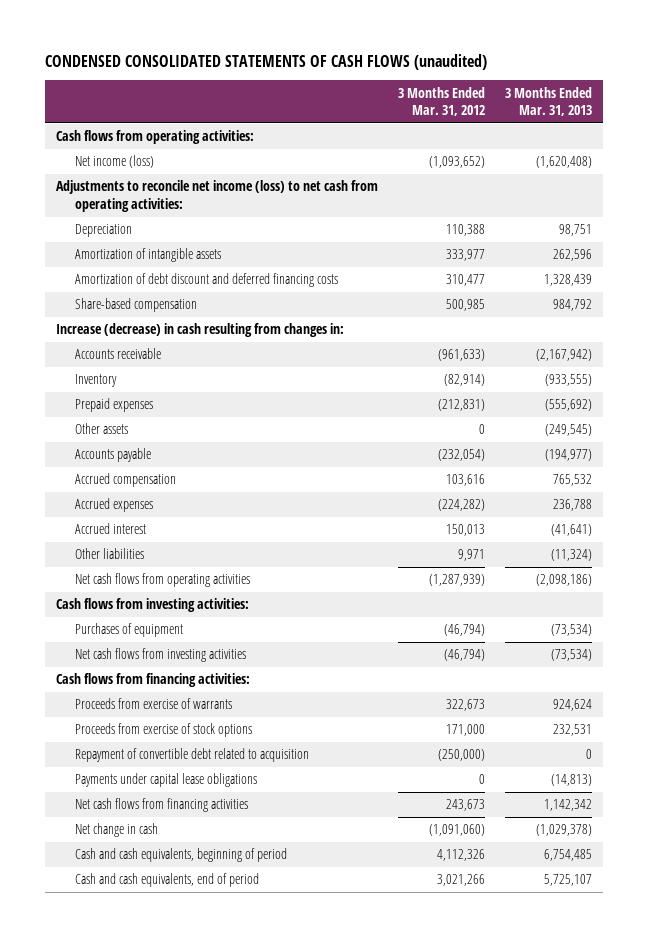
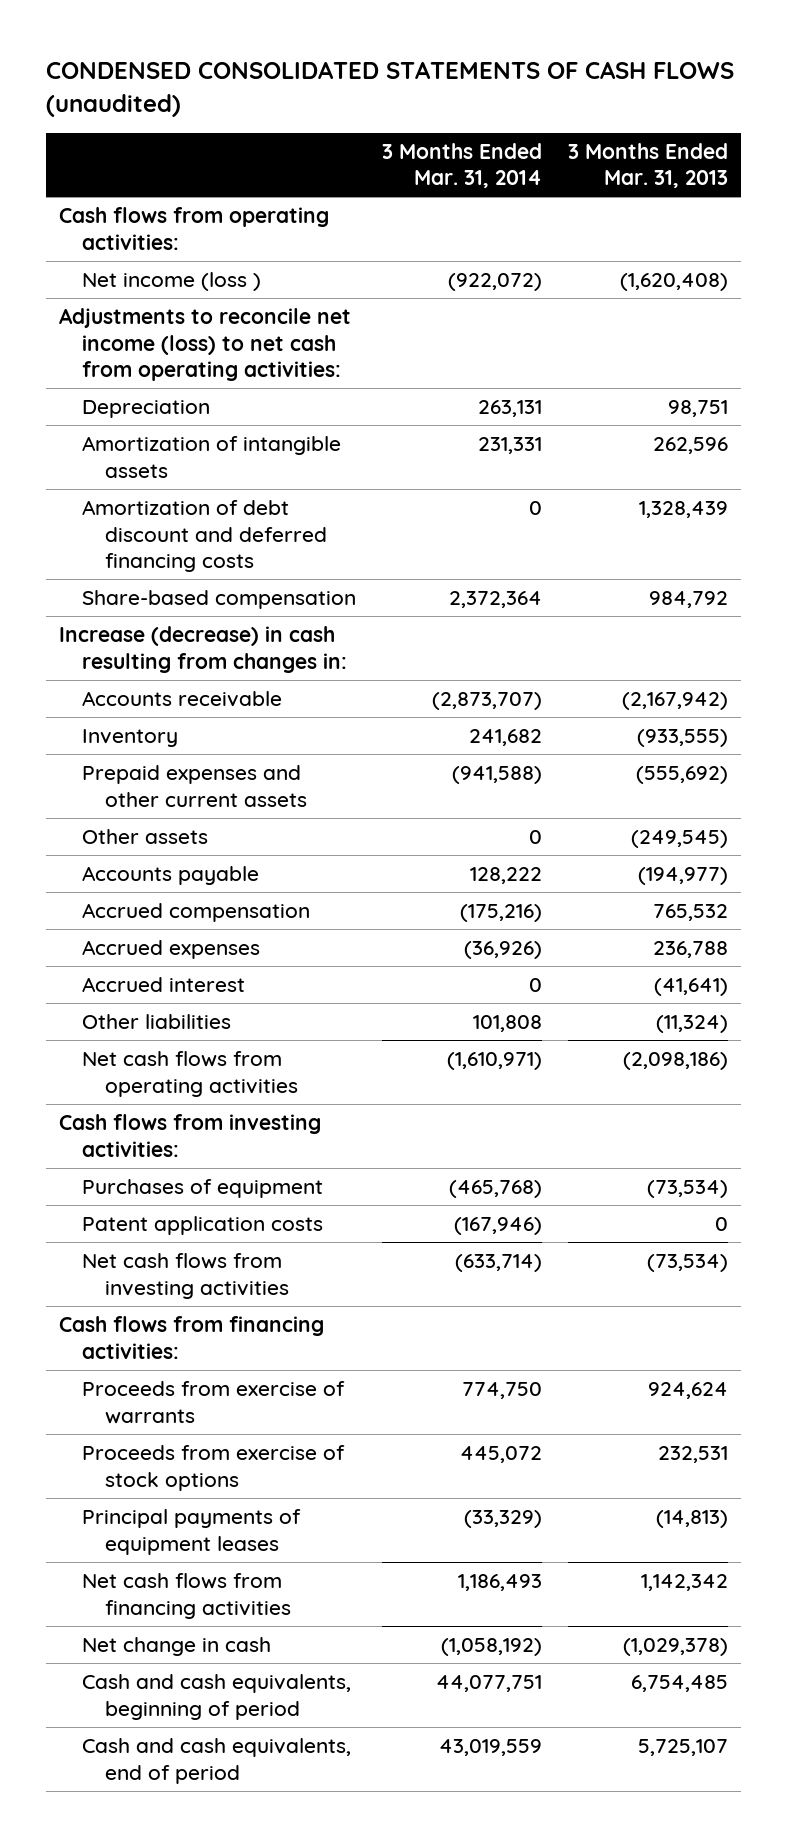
- | 3 Months Ended Mar. 31, 2012 | 3 Months Ended Mar. 31, 2013
+ | 3 Months Ended Mar. 31, 2014 | 3 Months Ended Mar. 31, 2013
- Net income (loss) | (1,093,652) | (1,620,408)
+ Net income (loss ) | (922,072) | (1,620,408)
- Prepaid expenses | (212,831) | (555,692)
+ Prepaid expenses and other current assets | (941,588) | (555,692)
+ Patent application costs | (167,946) | 0
- Repayment of convertible debt related to acquisition | (250,000) | 0
- Payments under capital lease obligations | 0 | (14,813)
+ Principal payments of equipment leases | (33,329) | (14,813)

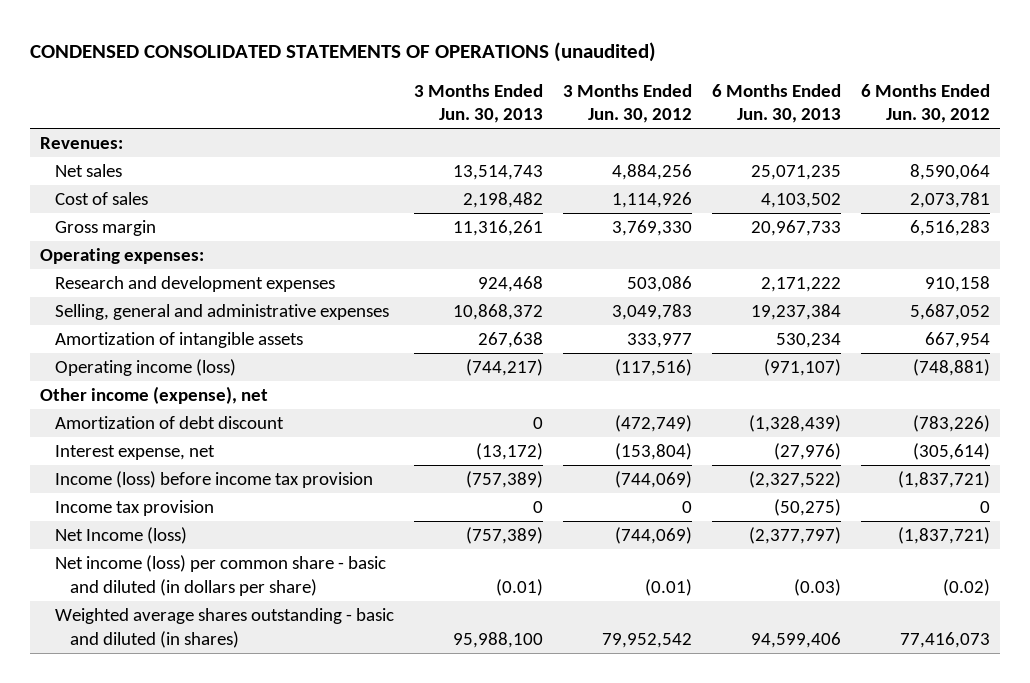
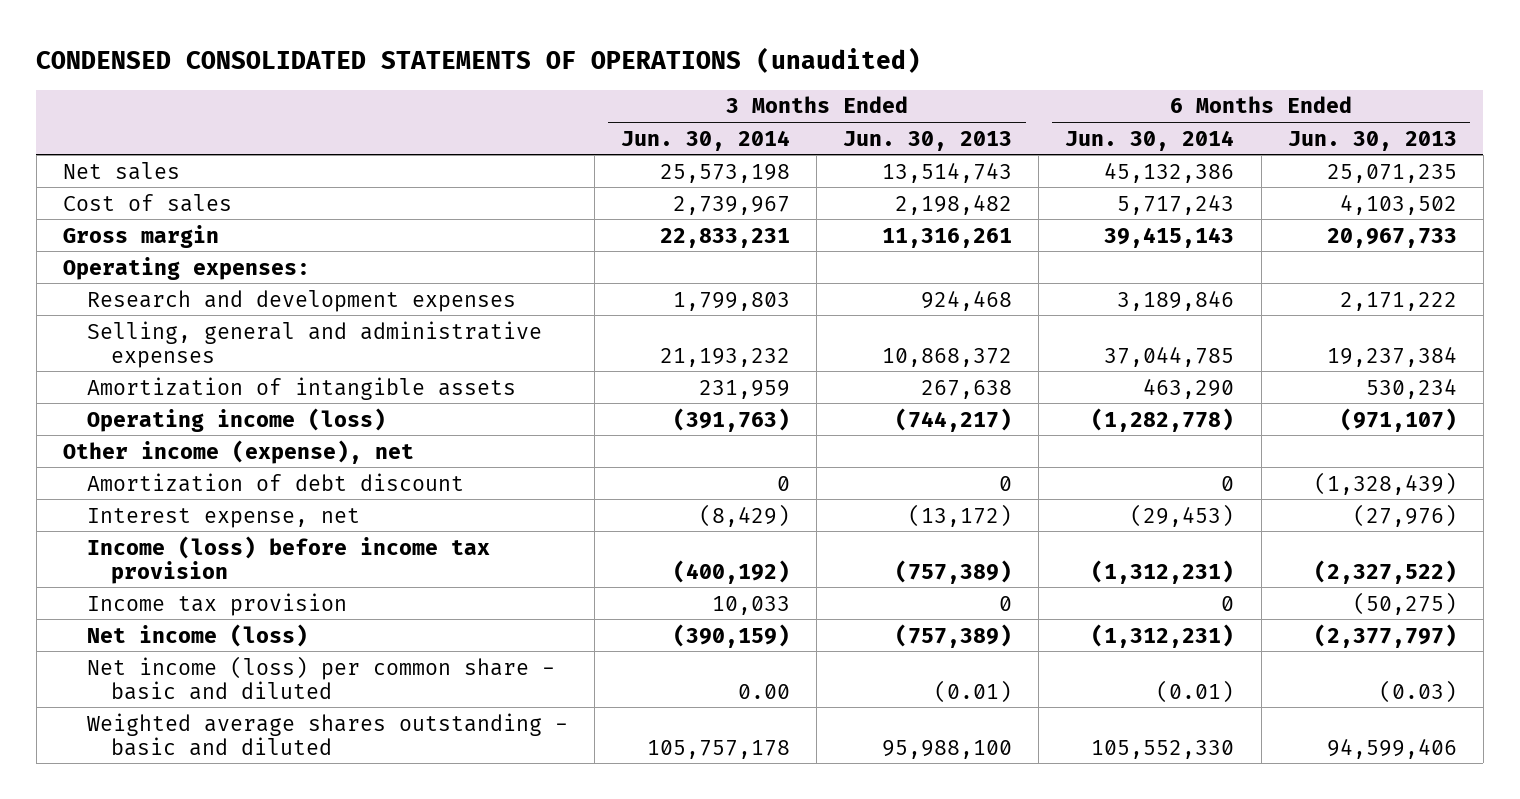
- | 3 Months Ended Jun. 30, 2013 | 3 Months Ended Jun. 30, 2012 | 6 Months Ended Jun. 30, 2013 | 6 Months Ended Jun. 30, 2012
+ | 3 Months Ended Jun. 30, 2014 | 3 Months Ended Jun. 30, 2013 | 6 Months Ended Jun. 30, 2014 | 6 Months Ended Jun. 30, 2013
- Revenues:
- Net Income (loss) | (757,389) | (744,069) | (2,377,797) | (1,837,721)
- Net income (loss) per common share - basic and diluted (in dollars per share) | (0.01) | (0.01) | (0.03) | (0.02)
- Weighted average shares outstanding - basic and diluted (in shares) | 95,988,100 | 79,952,542 | 94,599,406 | 77,416,073
+ Net income (loss) | (390,159) | (757,389) | (1,312,231) | (2,377,797)
+ Net income (loss) per common share - basic and diluted | 0.00 | (0.01) | (0.01) | (0.03)
+ Weighted average shares outstanding - basic and diluted | 105,757,178 | 95,988,100 | 105,552,330 | 94,599,406

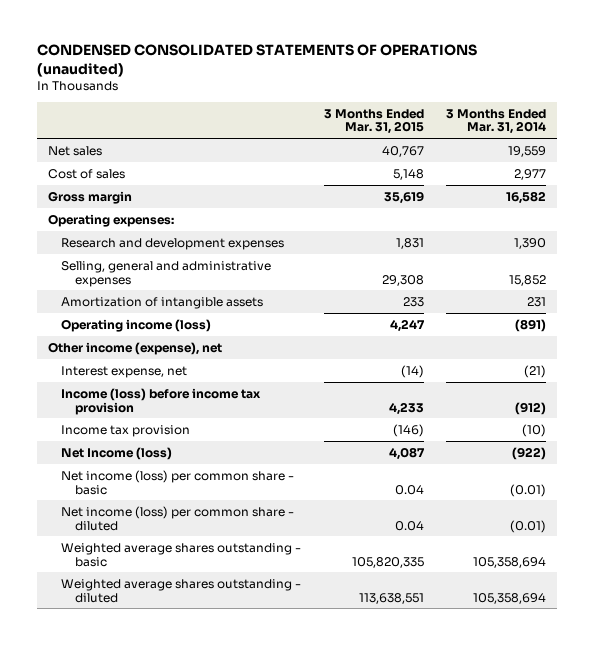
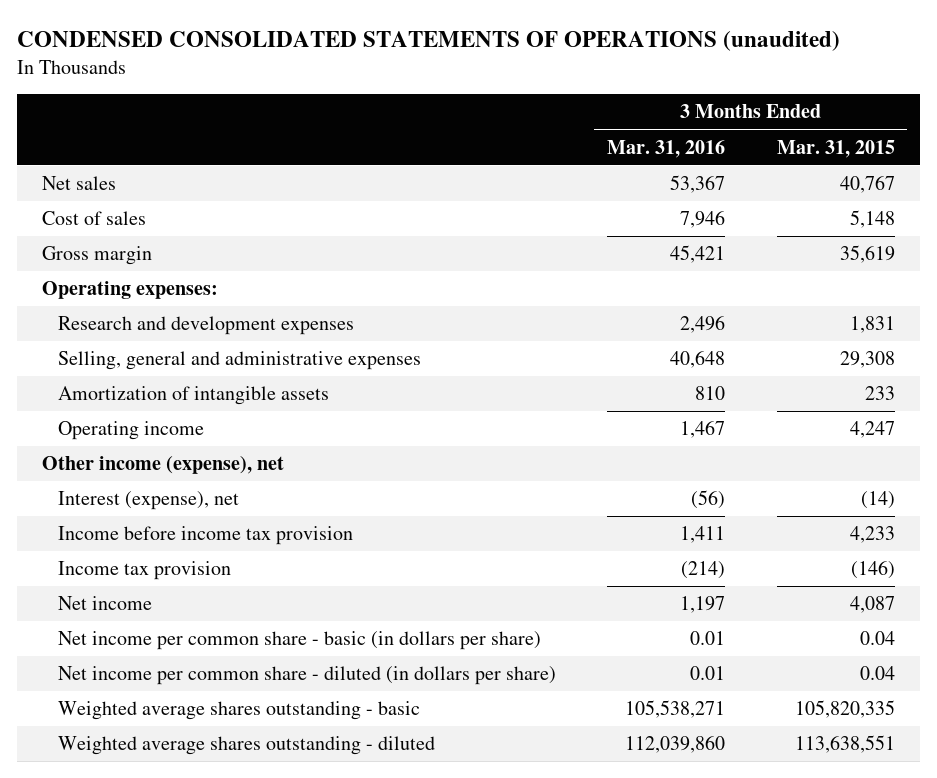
- | 3 Months Ended Mar. 31, 2015 | 3 Months Ended Mar. 31, 2014
+ | 3 Months Ended Mar. 31, 2016 | 3 Months Ended Mar. 31, 2015
- Operating income (loss) | 4,247 | (891)
+ Operating income | 1,467 | 4,247
- Interest expense, net | (14) | (21)
- Income (loss) before income tax provision | 4,233 | (912)
+ Interest (expense), net | (56) | (14)
+ Income before income tax provision | 1,411 | 4,233
- Net Income (loss) | 4,087 | (922)
- Net income (loss) per common share - basic | 0.04 | (0.01)
- Net income (loss) per common share - diluted | 0.04 | (0.01)
+ Net income | 1,197 | 4,087
+ Net income per common share - basic (in dollars per share) | 0.01 | 0.04
+ Net income per common share - diluted (in dollars per share) | 0.01 | 0.04

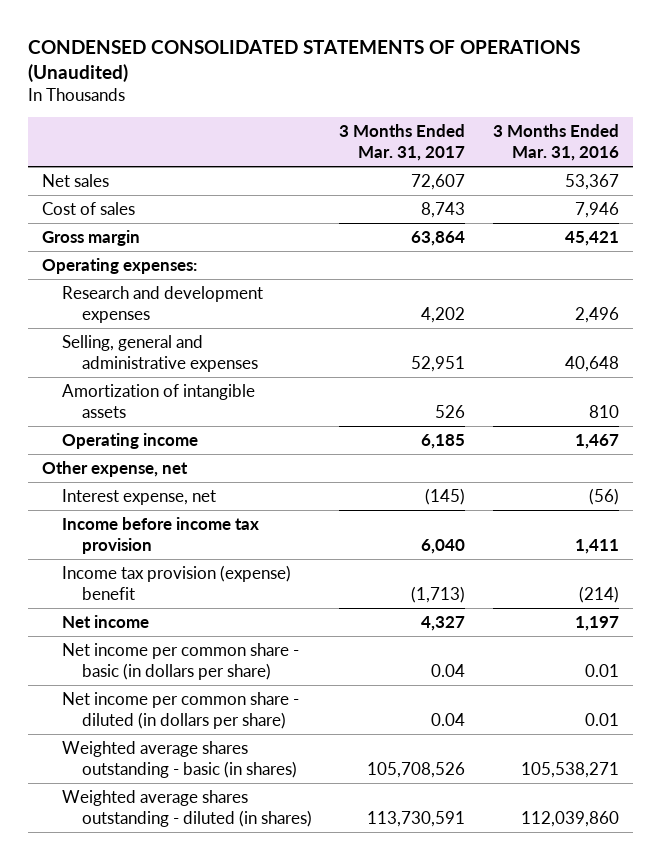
- CONDENSED CONSOLIDATED STATEMENTS OF OPERATIONS (unaudited)
+ CONDENSED CONSOLIDATED STATEMENTS OF OPERATIONS (Unaudited)
- | 3 Months Ended Mar. 31, 2016 | 3 Months Ended Mar. 31, 2015
+ | 3 Months Ended Mar. 31, 2017 | 3 Months Ended Mar. 31, 2016
- Other income (expense), net
- Interest (expense), net | (56) | (14)
+ Other expense, net
+ Interest expense, net | (145) | (56)
- Income tax provision | (214) | (146)
+ Income tax provision (expense) benefit | (1,713) | (214)
- Weighted average shares outstanding - basic | 105,538,271 | 105,820,335
- Weighted average shares outstanding - diluted | 112,039,860 | 113,638,551
+ Weighted average shares outstanding - basic (in shares) | 105,708,526 | 105,538,271
+ Weighted average shares outstanding - diluted (in shares) | 113,730,591 | 112,039,860

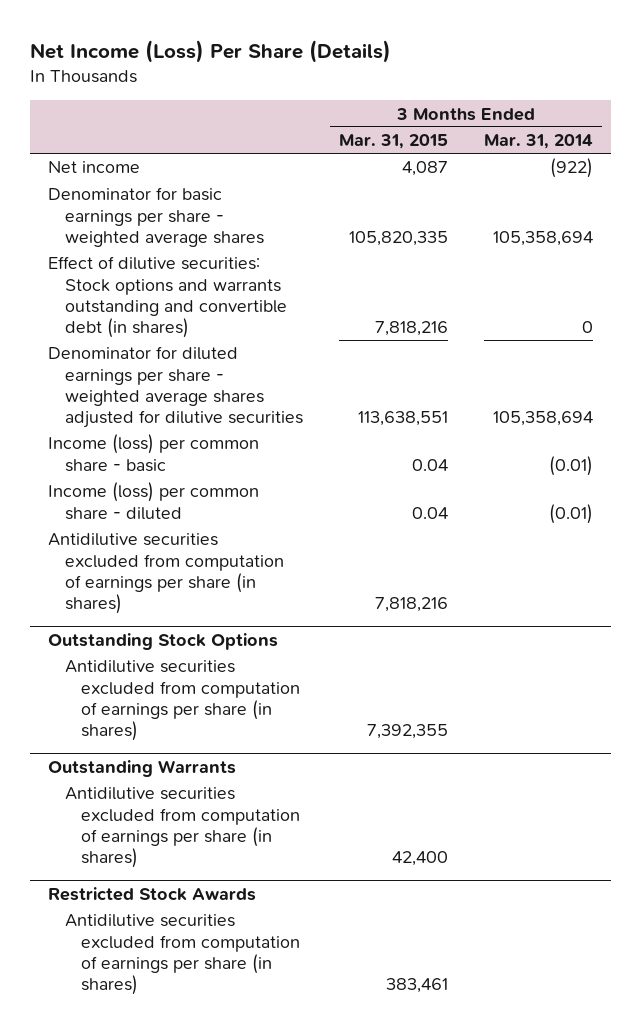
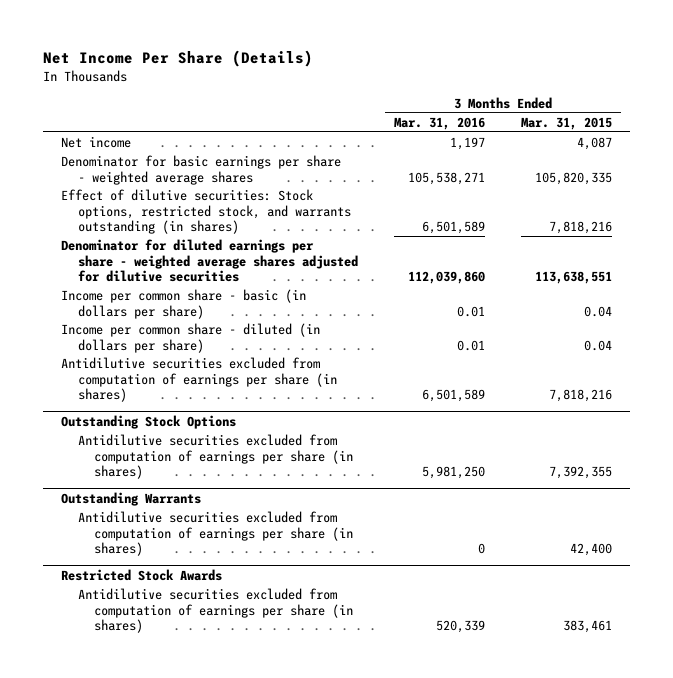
- Net Income (Loss) Per Share (Details)
+ Net Income Per Share (Details)
- | 3 Months Ended Mar. 31, 2015 | 3 Months Ended Mar. 31, 2014
+ | 3 Months Ended Mar. 31, 2016 | 3 Months Ended Mar. 31, 2015
- Effect of dilutive securities: Stock options and warrants outstanding and convertible debt (in shares) | 7,818,216 | 0
+ Effect of dilutive securities: Stock options, restricted stock, and warrants outstanding (in shares) | 6,501,589 | 7,818,216
- Income (loss) per common share - basic | 0.04 | (0.01)
- Income (loss) per common share - diluted | 0.04 | (0.01)
+ Income per common share - basic (in dollars per share) | 0.01 | 0.04
+ Income per common share - diluted (in dollars per share) | 0.01 | 0.04

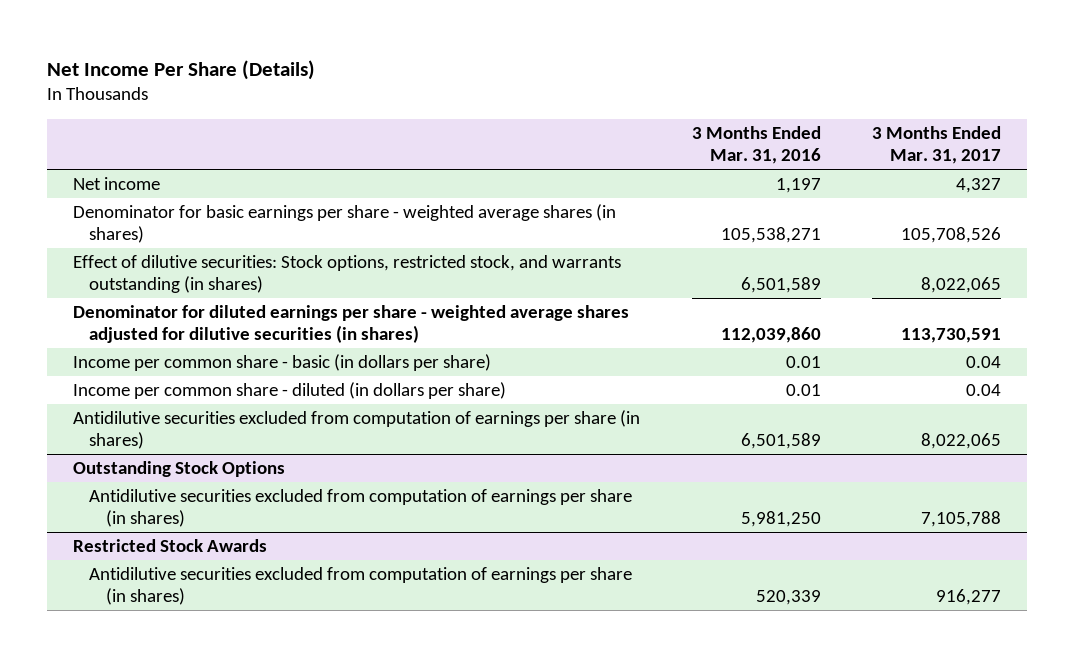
- | 3 Months Ended Mar. 31, 2016 | 3 Months Ended Mar. 31, 2015
+ | 3 Months Ended Mar. 31, 2016 | 3 Months Ended Mar. 31, 2017
- Denominator for basic earnings per share - weighted average shares | 105,538,271 | 105,820,335
+ Denominator for basic earnings per share - weighted average shares (in shares) | 105,538,271 | 105,708,526
- Denominator for diluted earnings per share - weighted average shares adjusted for dilutive securities | 112,039,860 | 113,638,551
+ Denominator for diluted earnings per share - weighted average shares adjusted for dilutive securities (in shares) | 112,039,860 | 113,730,591
- Outstanding Warrants
- Antidilutive securities excluded from computation of earnings per share (in shares) | 0 | 42,400

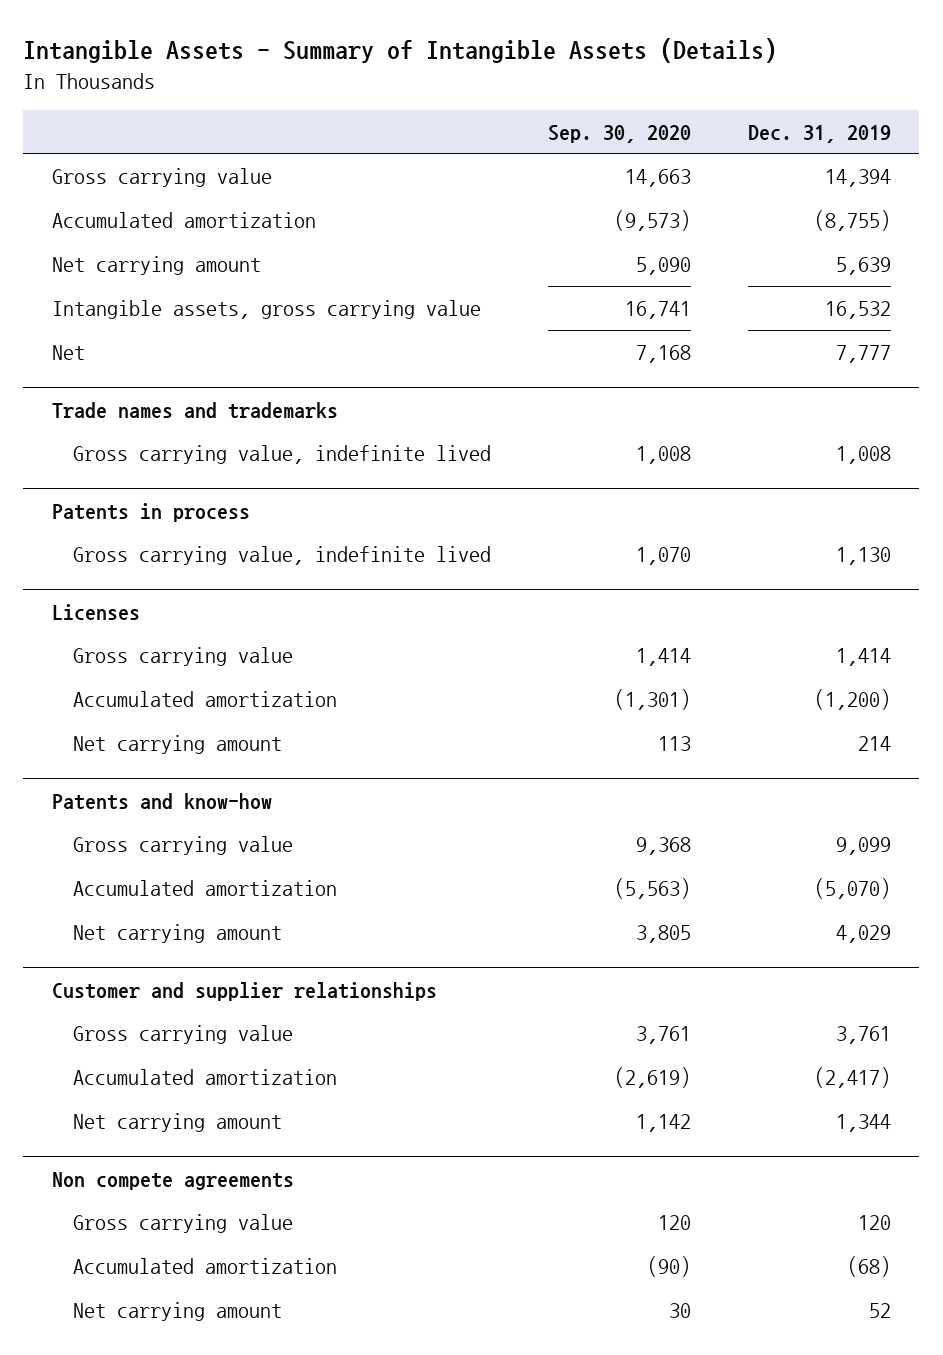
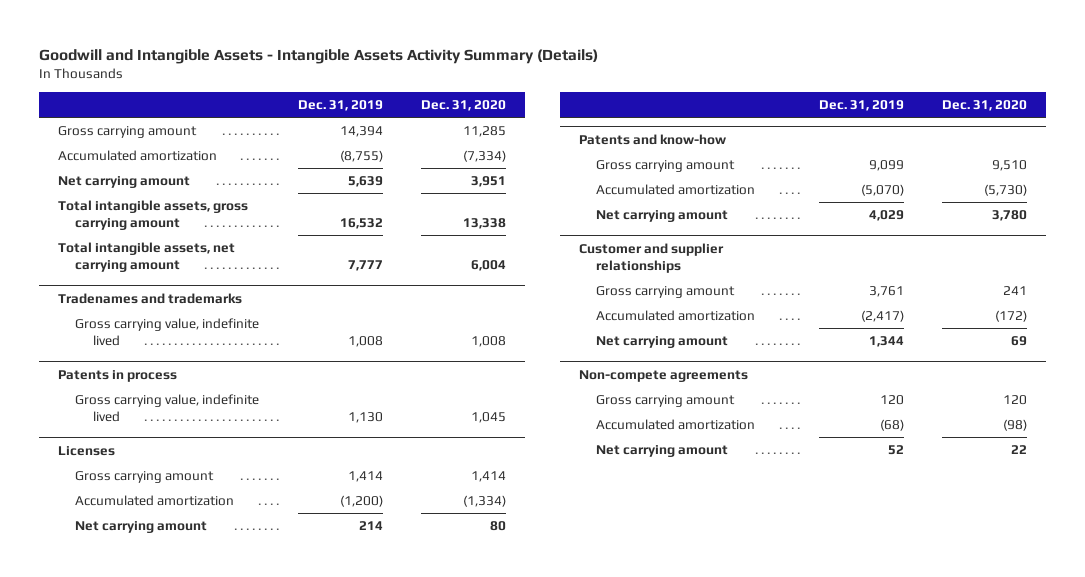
- Intangible Assets - Summary of Intangible Assets (Details)
+ Goodwill and Intangible Assets - Intangible Assets Activity Summary (Details)
- | Sep. 30, 2020 | Dec. 31, 2019
+ | Dec. 31, 2019 | Dec. 31, 2020
- Gross carrying value | 14,663 | 14,394
+ Gross carrying amount | 14,394 | 11,285
- Intangible assets, gross carrying value | 16,741 | 16,532
- Net | 7,168 | 7,777
- Trade names and trademarks
+ Total intangible assets, gross carrying amount | 16,532 | 13,338
+ Total intangible assets, net carrying amount | 7,777 | 6,004
+ Tradenames and trademarks
@ Licenses
- Gross carrying value | 1,414 | 1,414
+ Gross carrying amount | 1,414 | 1,414
@ Patents and know-how
- Gross carrying value | 9,368 | 9,099
+ Gross carrying amount | 9,099 | 9,510
@ Customer and supplier relationships
- Gross carrying value | 3,761 | 3,761
+ Gross carrying amount | 3,761 | 241
- Non compete agreements
- Gross carrying value | 120 | 120
+ Non-compete agreements
+ Gross carrying amount | 120 | 120

